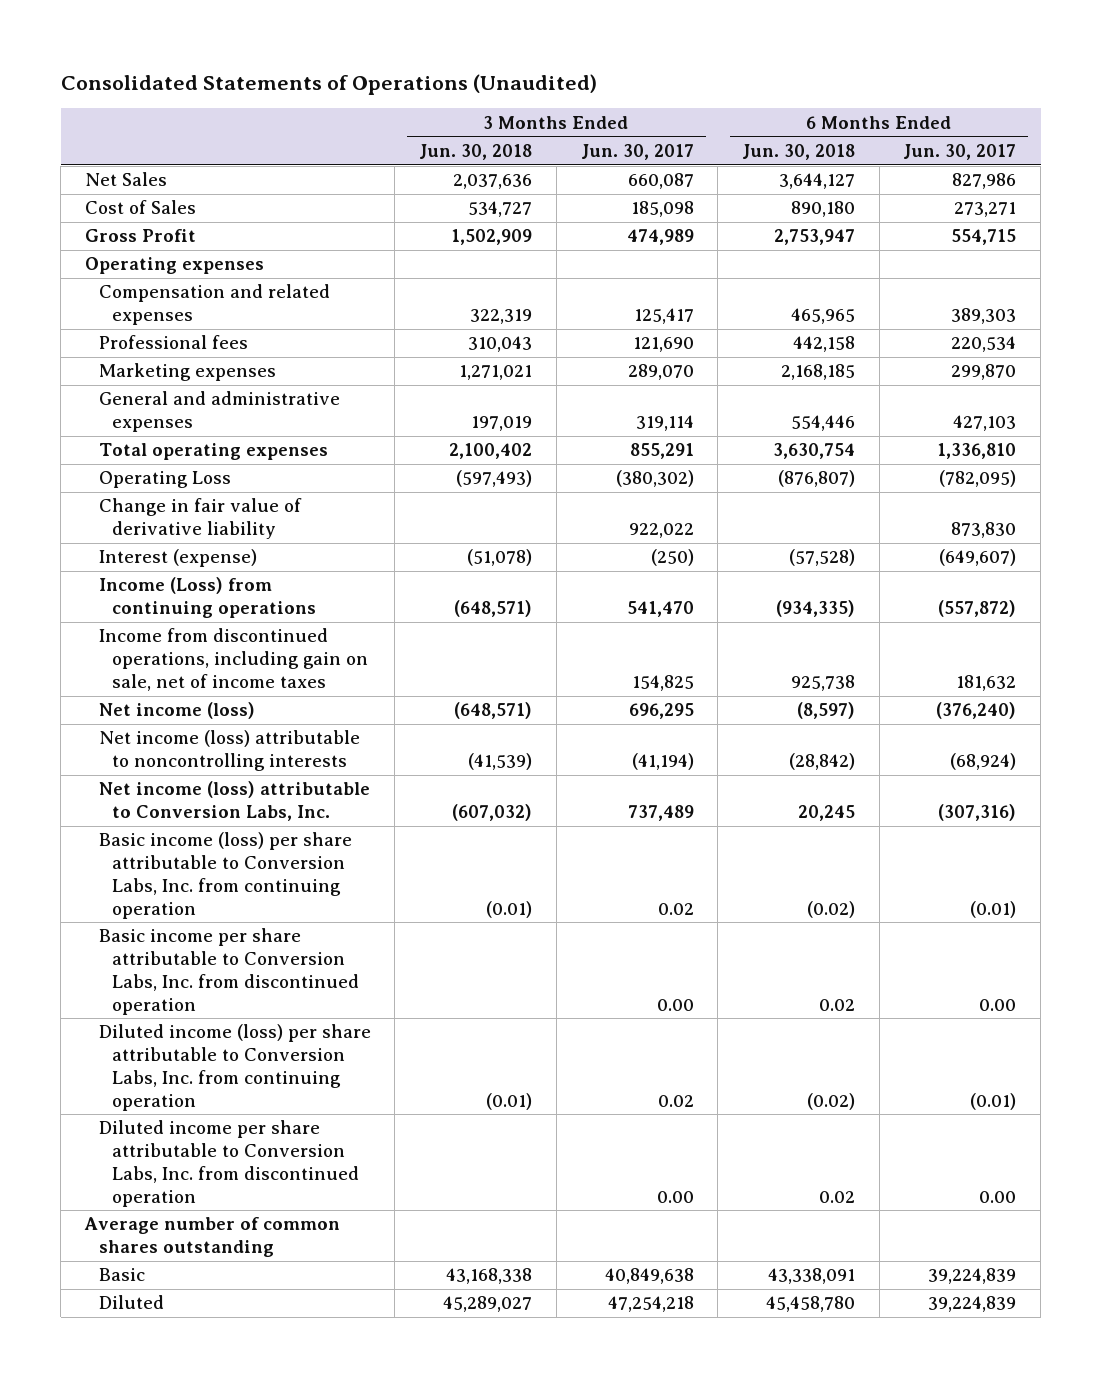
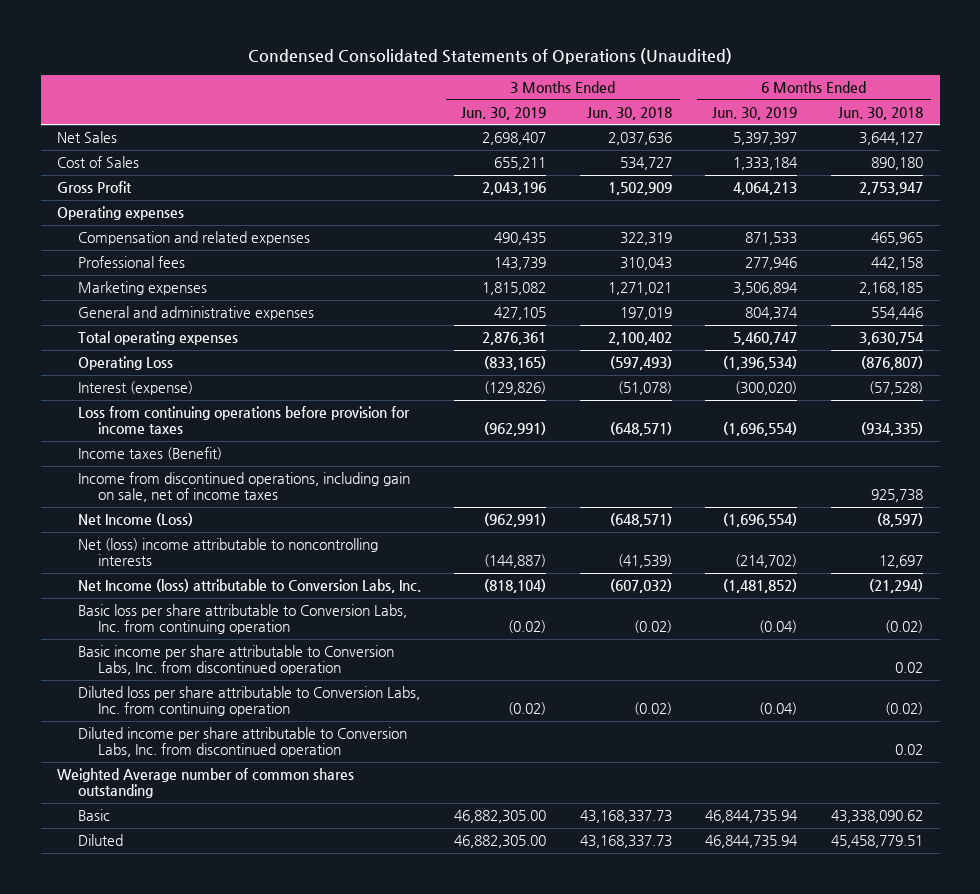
- Consolidated Statements of Operations (Unaudited)
+ Condensed Consolidated Statements of Operations (Unaudited)
- | 3 Months Ended Jun. 30, 2018 | 3 Months Ended Jun. 30, 2017 | 6 Months Ended Jun. 30, 2018 | 6 Months Ended Jun. 30, 2017
+ | 3 Months Ended Jun. 30, 2019 | 3 Months Ended Jun. 30, 2018 | 6 Months Ended Jun. 30, 2019 | 6 Months Ended Jun. 30, 2018
- Change in fair value of derivative liability | | 922,022 | | 873,830
- Income (Loss) from continuing operations | (648,571) | 541,470 | (934,335) | (557,872)
+ Loss from continuing operations before provision for income taxes | (962,991) | (648,571) | (1,696,554) | (934,335)
+ Income taxes (Benefit)
- Net income (loss) | (648,571) | 696,295 | (8,597) | (376,240)
- Net income (loss) attributable to noncontrolling interests | (41,539) | (41,194) | (28,842) | (68,924)
- Net income (loss) attributable to Conversion Labs, Inc. | (607,032) | 737,489 | 20,245 | (307,316)
- Basic income (loss) per share attributable to Conversion Labs, Inc. from continuing operation | (0.01) | 0.02 | (0.02) | (0.01)
+ Net Income (Loss) | (962,991) | (648,571) | (1,696,554) | (8,597)
+ Net (loss) income attributable to noncontrolling interests | (144,887) | (41,539) | (214,702) | 12,697
+ Net Income (loss) attributable to Conversion Labs, Inc. | (818,104) | (607,032) | (1,481,852) | (21,294)
+ Basic loss per share attributable to Conversion Labs, Inc. from continuing operation | (0.02) | (0.02) | (0.04) | (0.02)
- Diluted income (loss) per share attributable to Conversion Labs, Inc. from continuing operation | (0.01) | 0.02 | (0.02) | (0.01)
+ Diluted loss per share attributable to Conversion Labs, Inc. from continuing operation | (0.02) | (0.02) | (0.04) | (0.02)
- Average number of common shares outstanding
- Basic | 43,168,338 | 40,849,638 | 43,338,091 | 39,224,839
- Diluted | 45,289,027 | 47,254,218 | 45,458,780 | 39,224,839
+ Weighted Average number of common shares outstanding
+ Basic | 46,882,305.00 | 43,168,337.73 | 46,844,735.94 | 43,338,090.62
+ Diluted | 46,882,305.00 | 43,168,337.73 | 46,844,735.94 | 45,458,779.51

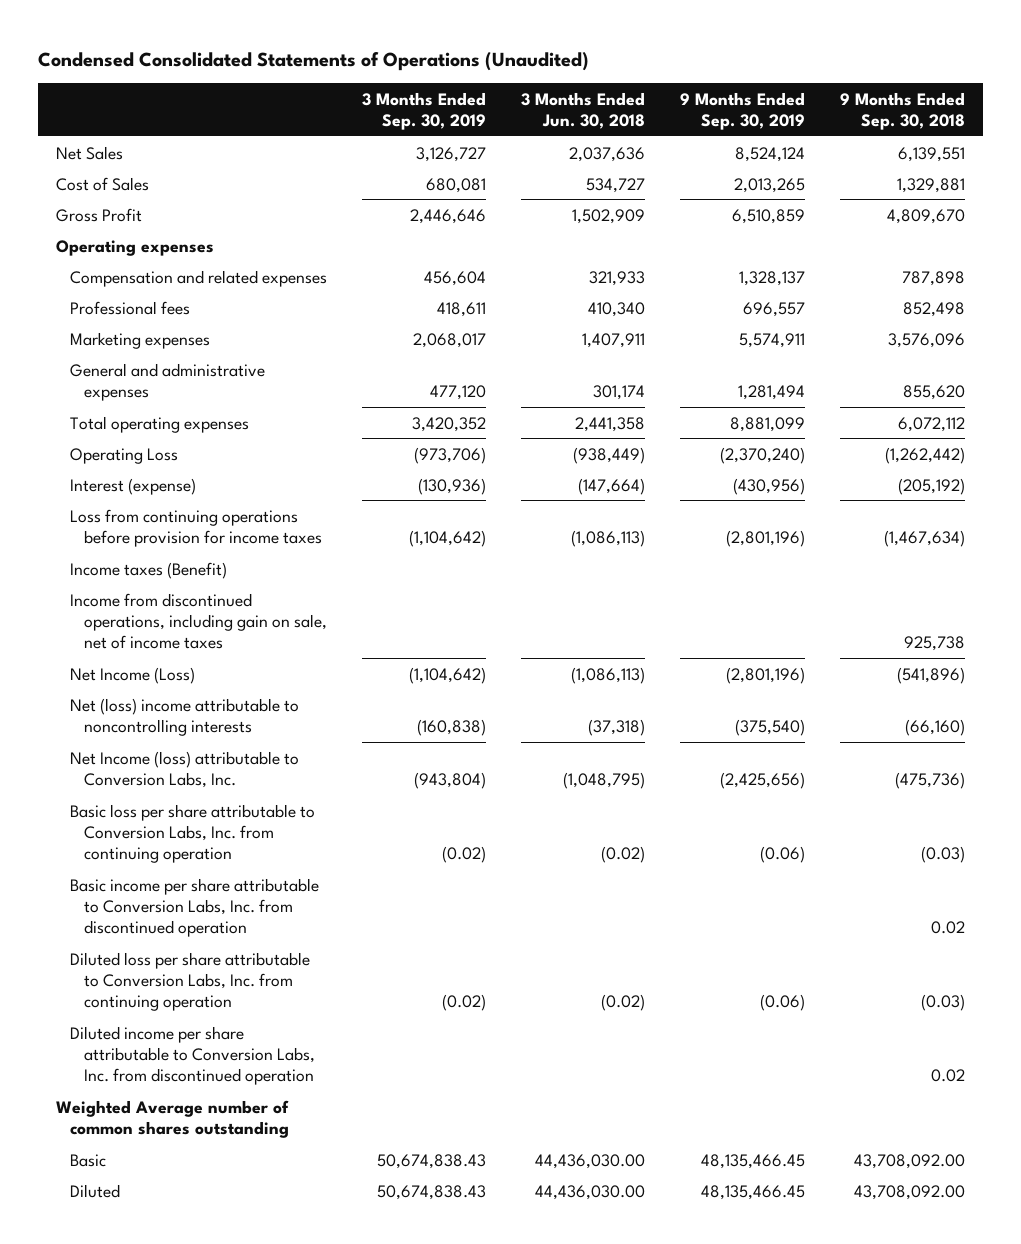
- | 3 Months Ended Jun. 30, 2019 | 3 Months Ended Jun. 30, 2018 | 6 Months Ended Jun. 30, 2019 | 6 Months Ended Jun. 30, 2018
+ | 3 Months Ended Sep. 30, 2019 | 3 Months Ended Jun. 30, 2018 | 9 Months Ended Sep. 30, 2019 | 9 Months Ended Sep. 30, 2018
- Compensation and related expenses | 490,435 | 322,319 | 871,533 | 465,965
- Professional fees | 143,739 | 310,043 | 277,946 | 442,158
- Marketing expenses | 1,815,082 | 1,271,021 | 3,506,894 | 2,168,185
- General and administrative expenses | 427,105 | 197,019 | 804,374 | 554,446
- Total operating expenses | 2,876,361 | 2,100,402 | 5,460,747 | 3,630,754
- Operating Loss | (833,165) | (597,493) | (1,396,534) | (876,807)
- Interest (expense) | (129,826) | (51,078) | (300,020) | (57,528)
- Loss from continuing operations before provision for income taxes | (962,991) | (648,571) | (1,696,554) | (934,335)
+ Compensation and related expenses | 456,604 | 321,933 | 1,328,137 | 787,898
+ Professional fees | 418,611 | 410,340 | 696,557 | 852,498
+ Marketing expenses | 2,068,017 | 1,407,911 | 5,574,911 | 3,576,096
+ General and administrative expenses | 477,120 | 301,174 | 1,281,494 | 855,620
+ Total operating expenses | 3,420,352 | 2,441,358 | 8,881,099 | 6,072,112
+ Operating Loss | (973,706) | (938,449) | (2,370,240) | (1,262,442)
+ Interest (expense) | (130,936) | (147,664) | (430,956) | (205,192)
+ Loss from continuing operations before provision for income taxes | (1,104,642) | (1,086,113) | (2,801,196) | (1,467,634)
- Net Income (Loss) | (962,991) | (648,571) | (1,696,554) | (8,597)
- Net (loss) income attributable to noncontrolling interests | (144,887) | (41,539) | (214,702) | 12,697
- Net Income (loss) attributable to Conversion Labs, Inc. | (818,104) | (607,032) | (1,481,852) | (21,294)
+ Net Income (Loss) | (1,104,642) | (1,086,113) | (2,801,196) | (541,896)
+ Net (loss) income attributable to noncontrolling interests | (160,838) | (37,318) | (375,540) | (66,160)
+ Net Income (loss) attributable to Conversion Labs, Inc. | (943,804) | (1,048,795) | (2,425,656) | (475,736)
- Basic | 46,882,305.00 | 43,168,337.73 | 46,844,735.94 | 43,338,090.62
- Diluted | 46,882,305.00 | 43,168,337.73 | 46,844,735.94 | 45,458,779.51
+ Basic | 50,674,838.43 | 44,436,030.00 | 48,135,466.45 | 43,708,092.00
+ Diluted | 50,674,838.43 | 44,436,030.00 | 48,135,466.45 | 43,708,092.00

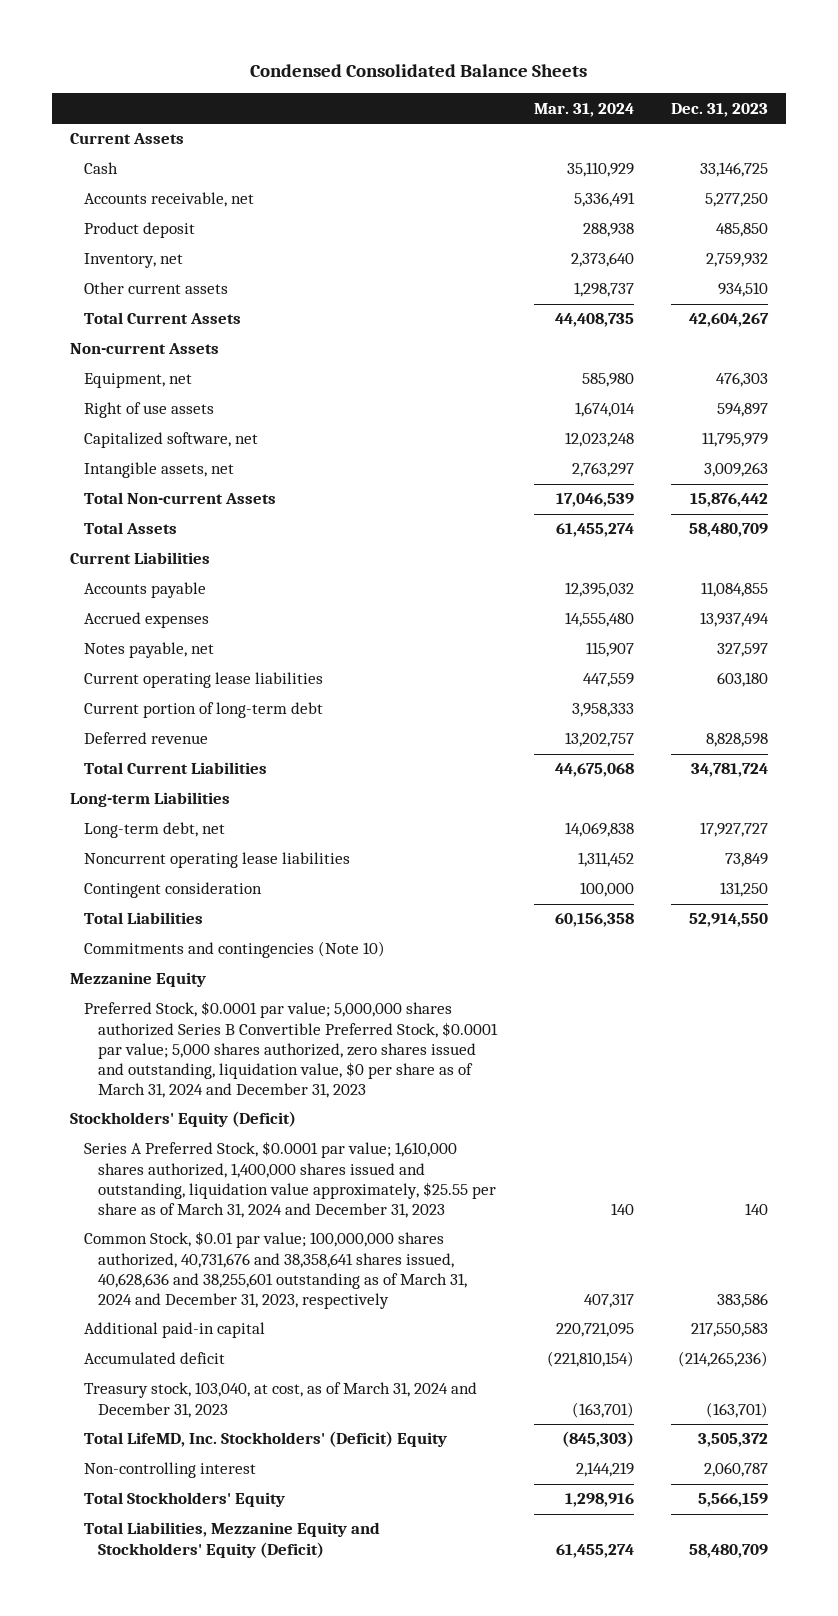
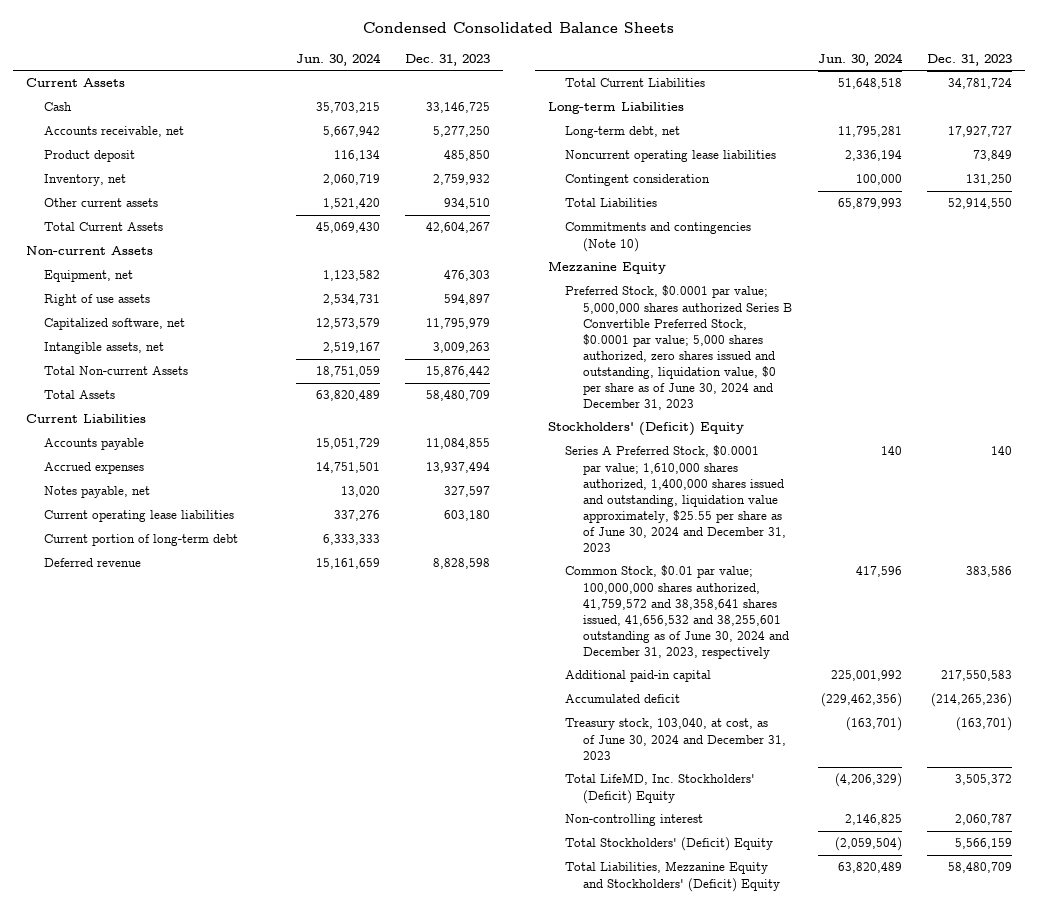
- | Mar. 31, 2024 | Dec. 31, 2023
+ | Jun. 30, 2024 | Dec. 31, 2023
- Preferred Stock, $0.0001 par value; 5,000,000 shares authorized Series B Convertible Preferred Stock, $0.0001 par value; 5,000 shares authorized, zero shares issued and outstanding, liquidation value, $0 per share as of March 31, 2024 and December 31, 2023
- Stockholders' Equity (Deficit)
- Series A Preferred Stock, $0.0001 par value; 1,610,000 shares authorized, 1,400,000 shares issued and outstanding, liquidation value approximately, $25.55 per share as of March 31, 2024 and December 31, 2023 | 140 | 140
- Common Stock, $0.01 par value; 100,000,000 shares authorized, 40,731,676 and 38,358,641 shares issued, 40,628,636 and 38,255,601 outstanding as of March 31, 2024 and December 31, 2023, respectively | 407,317 | 383,586
+ Preferred Stock, $0.0001 par value; 5,000,000 shares authorized Series B Convertible Preferred Stock, $0.0001 par value; 5,000 shares authorized, zero shares issued and outstanding, liquidation value, $0 per share as of June 30, 2024 and December 31, 2023
+ Stockholders' (Deficit) Equity
+ Series A Preferred Stock, $0.0001 par value; 1,610,000 shares authorized, 1,400,000 shares issued and outstanding, liquidation value approximately, $25.55 per share as of June 30, 2024 and December 31, 2023 | 140 | 140
+ Common Stock, $0.01 par value; 100,000,000 shares authorized, 41,759,572 and 38,358,641 shares issued, 41,656,532 and 38,255,601 outstanding as of June 30, 2024 and December 31, 2023, respectively | 417,596 | 383,586
- Treasury stock, 103,040, at cost, as of March 31, 2024 and December 31, 2023 | (163,701) | (163,701)
+ Treasury stock, 103,040, at cost, as of June 30, 2024 and December 31, 2023 | (163,701) | (163,701)
- Total Stockholders' Equity | 1,298,916 | 5,566,159
- Total Liabilities, Mezzanine Equity and Stockholders' Equity (Deficit) | 61,455,274 | 58,480,709
+ Total Stockholders' (Deficit) Equity | (2,059,504) | 5,566,159
+ Total Liabilities, Mezzanine Equity and Stockholders' (Deficit) Equity | 63,820,489 | 58,480,709

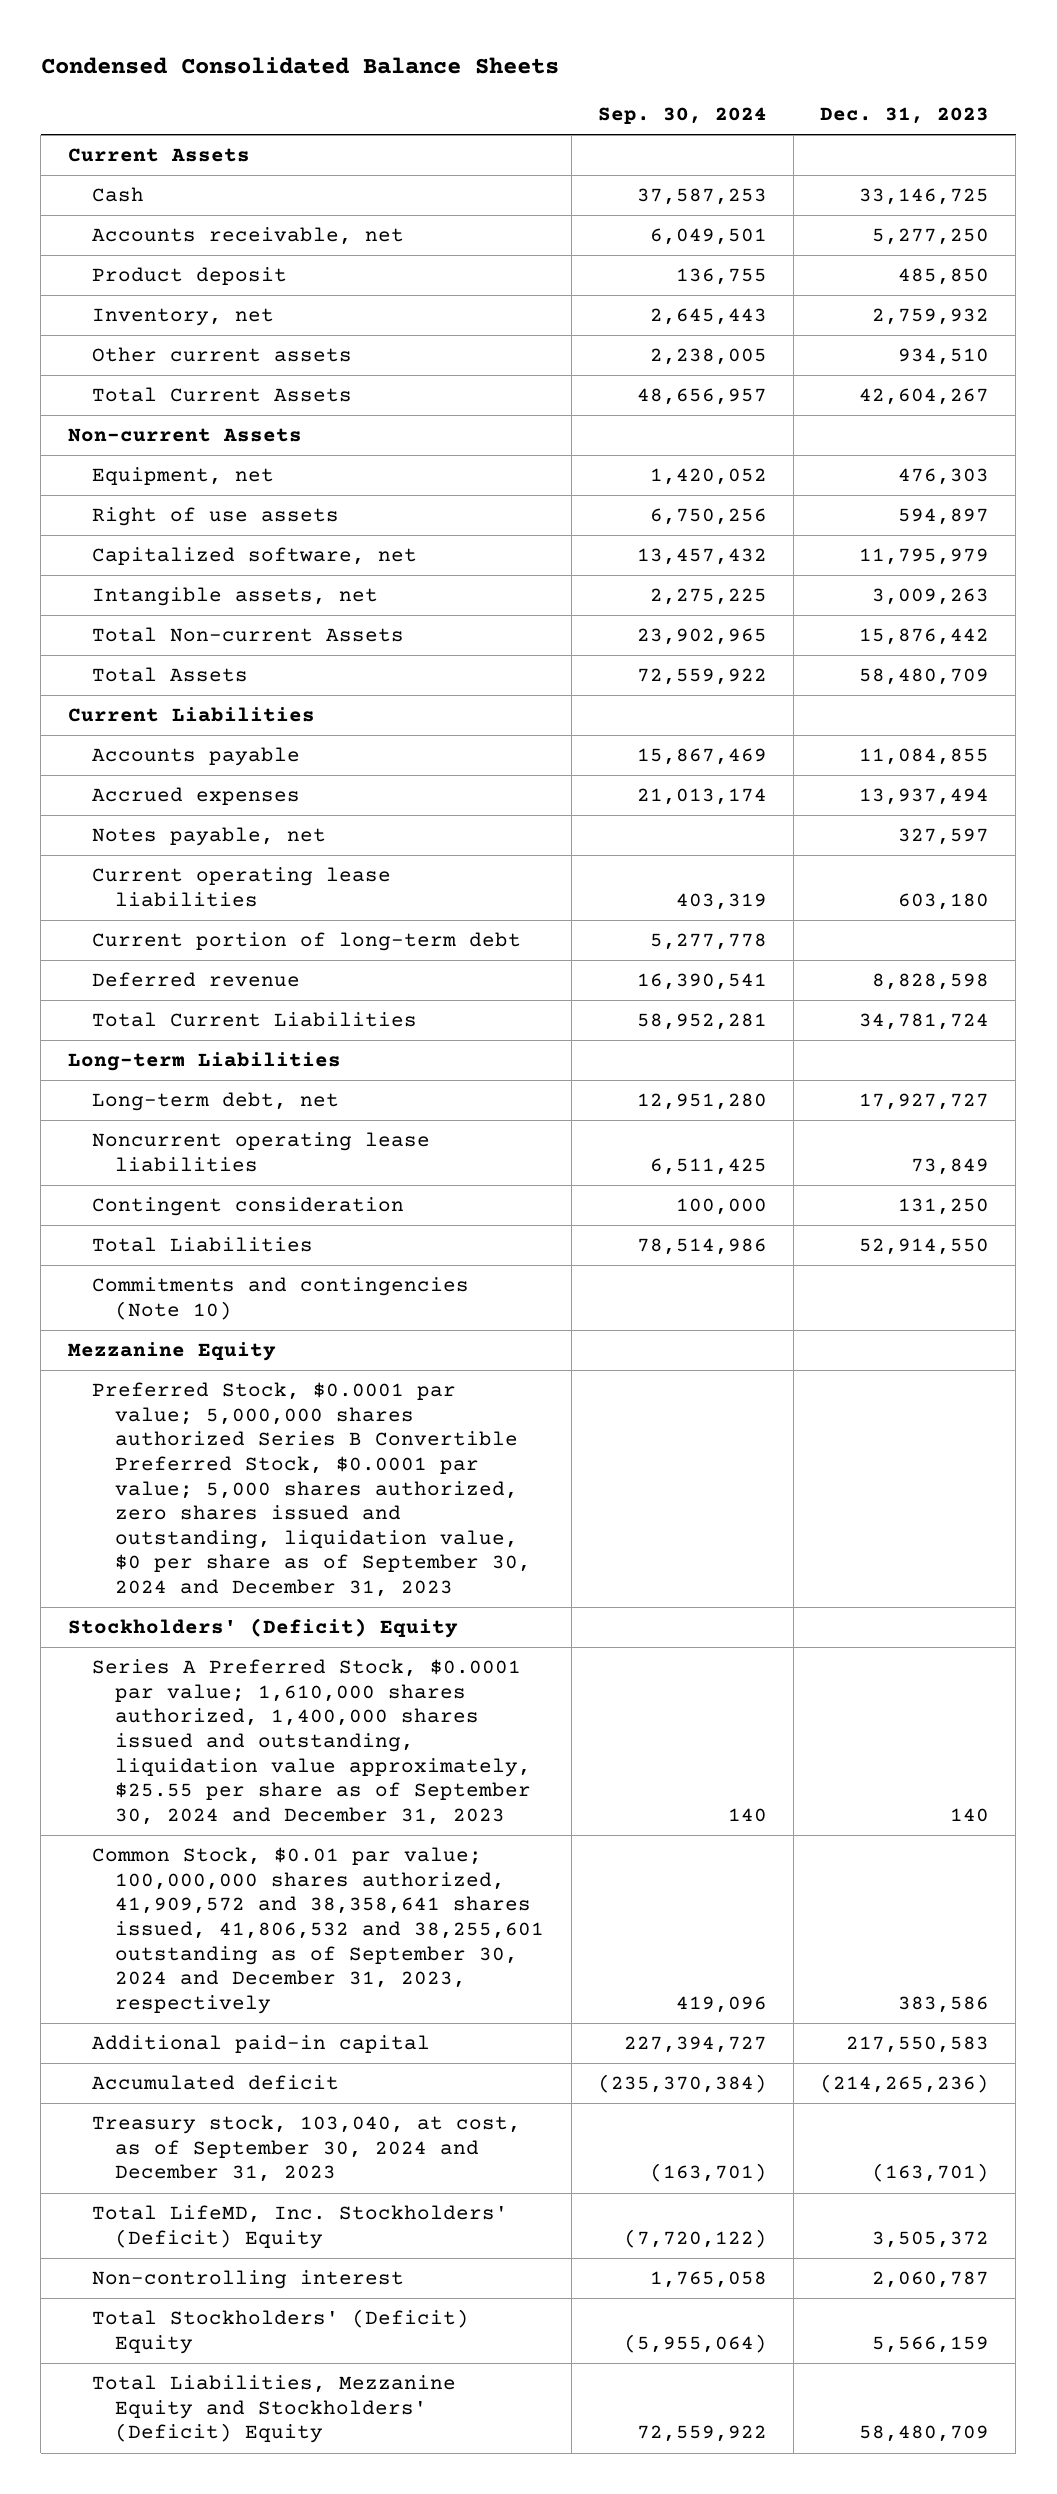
- | Jun. 30, 2024 | Dec. 31, 2023
+ | Sep. 30, 2024 | Dec. 31, 2023
- Preferred Stock, $0.0001 par value; 5,000,000 shares authorized Series B Convertible Preferred Stock, $0.0001 par value; 5,000 shares authorized, zero shares issued and outstanding, liquidation value, $0 per share as of June 30, 2024 and December 31, 2023
+ Preferred Stock, $0.0001 par value; 5,000,000 shares authorized Series B Convertible Preferred Stock, $0.0001 par value; 5,000 shares authorized, zero shares issued and outstanding, liquidation value, $0 per share as of September 30, 2024 and December 31, 2023
- Series A Preferred Stock, $0.0001 par value; 1,610,000 shares authorized, 1,400,000 shares issued and outstanding, liquidation value approximately, $25.55 per share as of June 30, 2024 and December 31, 2023 | 140 | 140
- Common Stock, $0.01 par value; 100,000,000 shares authorized, 41,759,572 and 38,358,641 shares issued, 41,656,532 and 38,255,601 outstanding as of June 30, 2024 and December 31, 2023, respectively | 417,596 | 383,586
+ Series A Preferred Stock, $0.0001 par value; 1,610,000 shares authorized, 1,400,000 shares issued and outstanding, liquidation value approximately, $25.55 per share as of September 30, 2024 and December 31, 2023 | 140 | 140
+ Common Stock, $0.01 par value; 100,000,000 shares authorized, 41,909,572 and 38,358,641 shares issued, 41,806,532 and 38,255,601 outstanding as of September 30, 2024 and December 31, 2023, respectively | 419,096 | 383,586
- Treasury stock, 103,040, at cost, as of June 30, 2024 and December 31, 2023 | (163,701) | (163,701)
+ Treasury stock, 103,040, at cost, as of September 30, 2024 and December 31, 2023 | (163,701) | (163,701)

